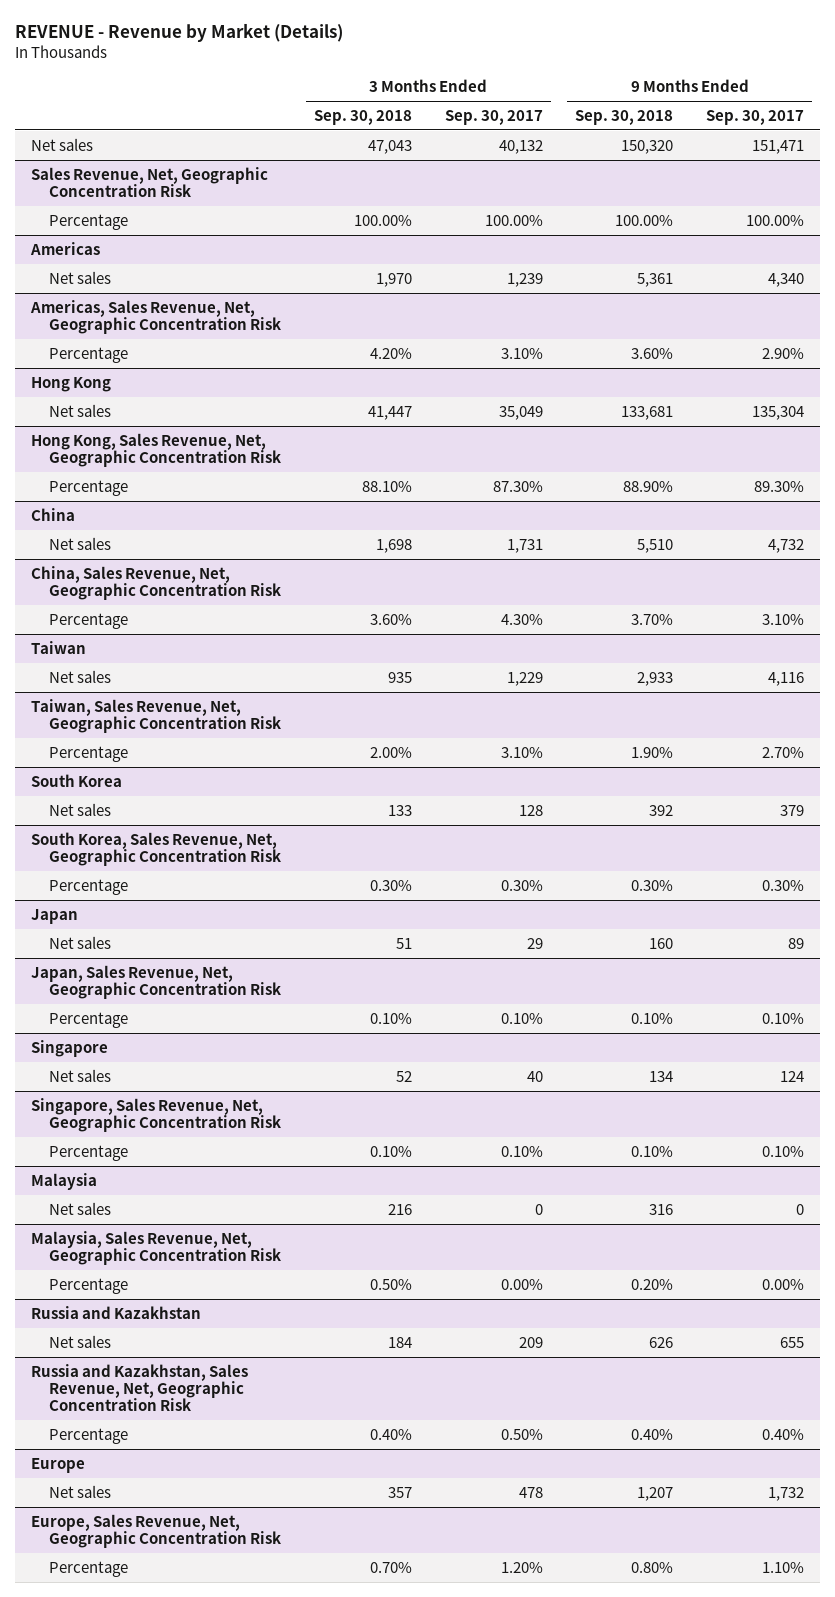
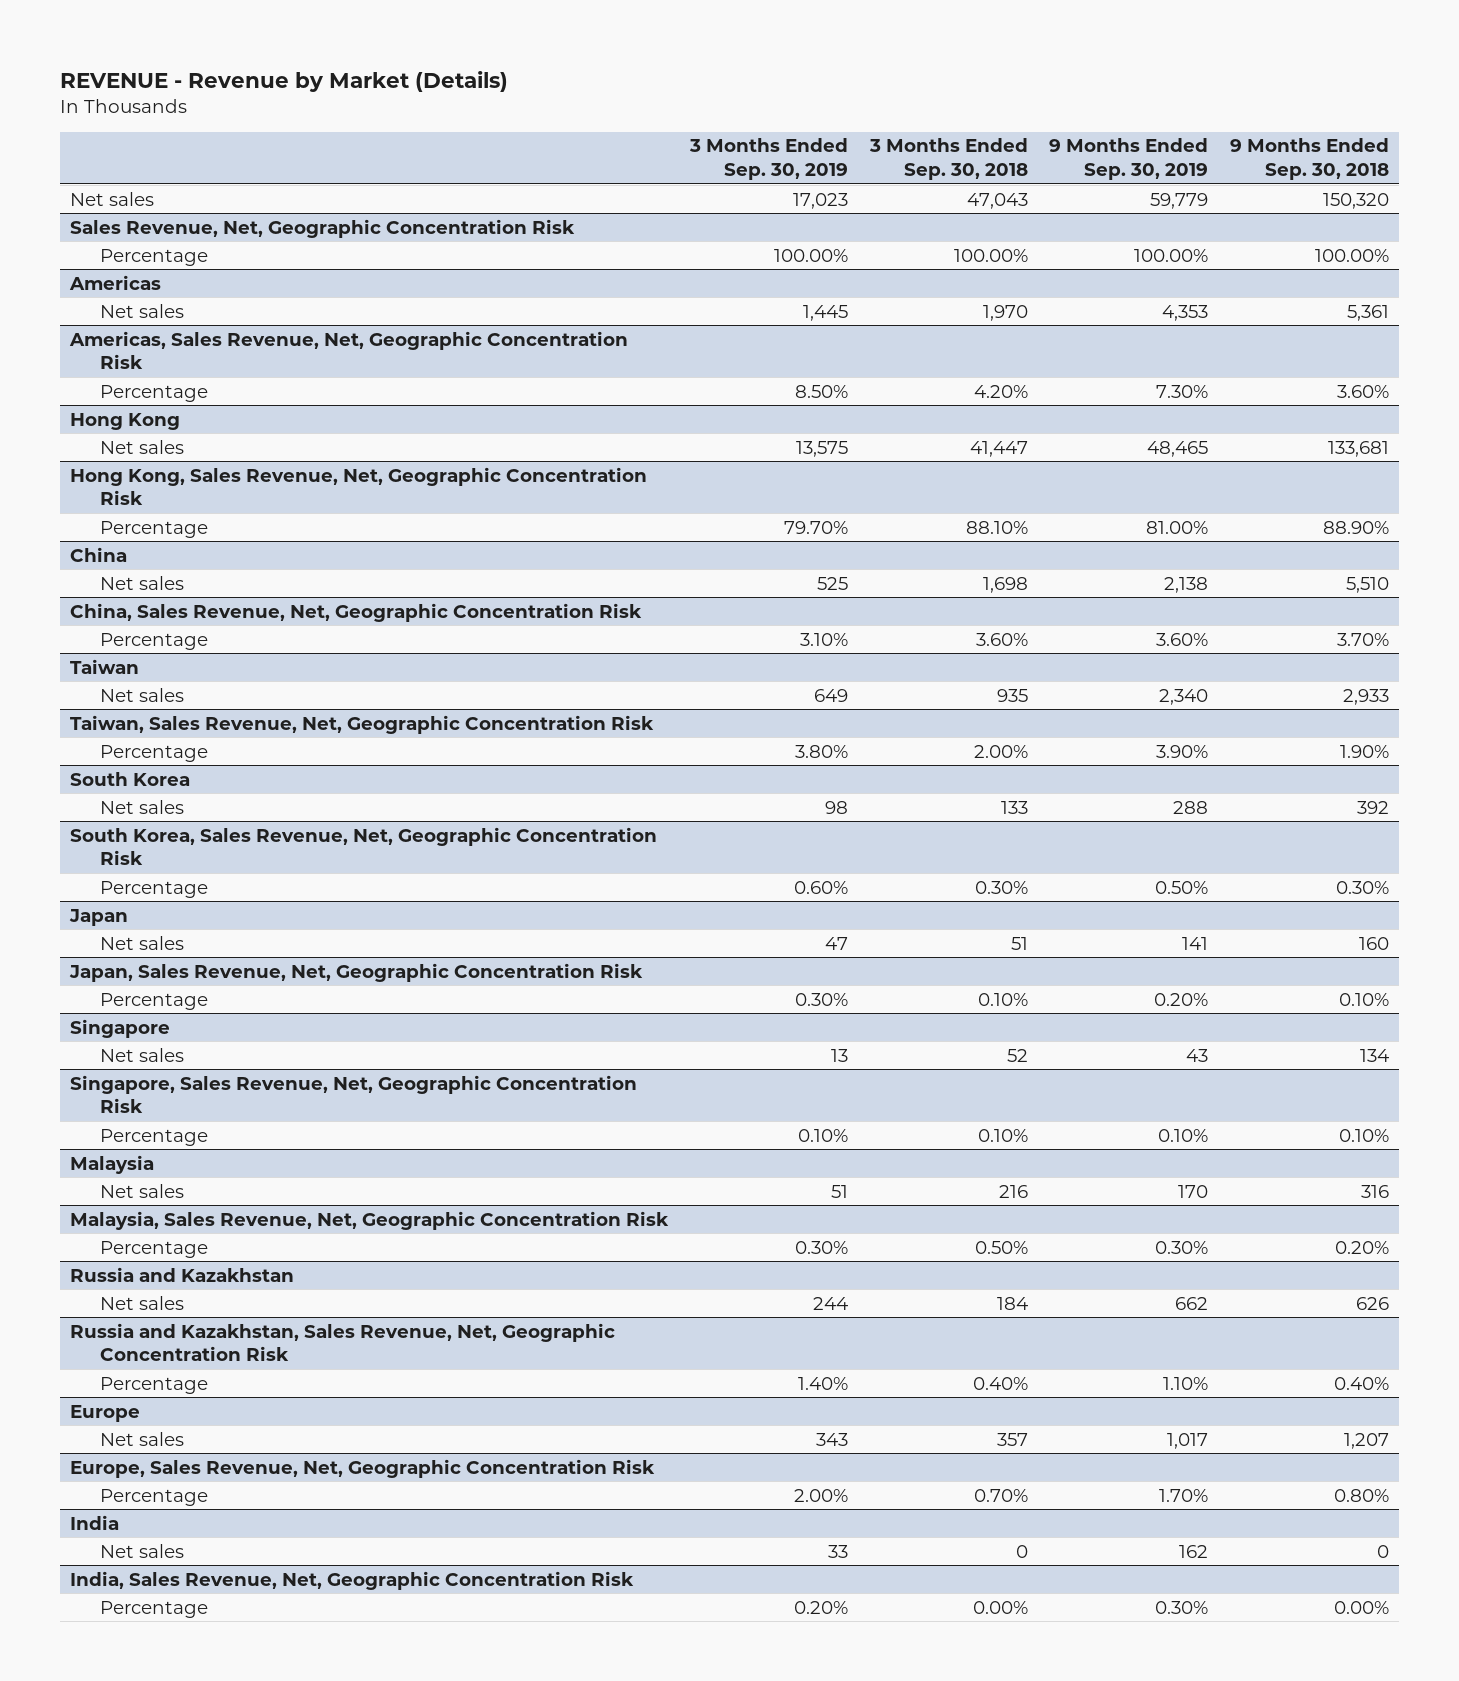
- | 3 Months Ended Sep. 30, 2018 | 3 Months Ended Sep. 30, 2017 | 9 Months Ended Sep. 30, 2018 | 9 Months Ended Sep. 30, 2017
+ | 3 Months Ended Sep. 30, 2019 | 3 Months Ended Sep. 30, 2018 | 9 Months Ended Sep. 30, 2019 | 9 Months Ended Sep. 30, 2018
+ India
+ Net sales | 33 | 0 | 162 | 0
+ India, Sales Revenue, Net, Geographic Concentration Risk
+ Percentage | 0.20% | 0.00% | 0.30% | 0.00%

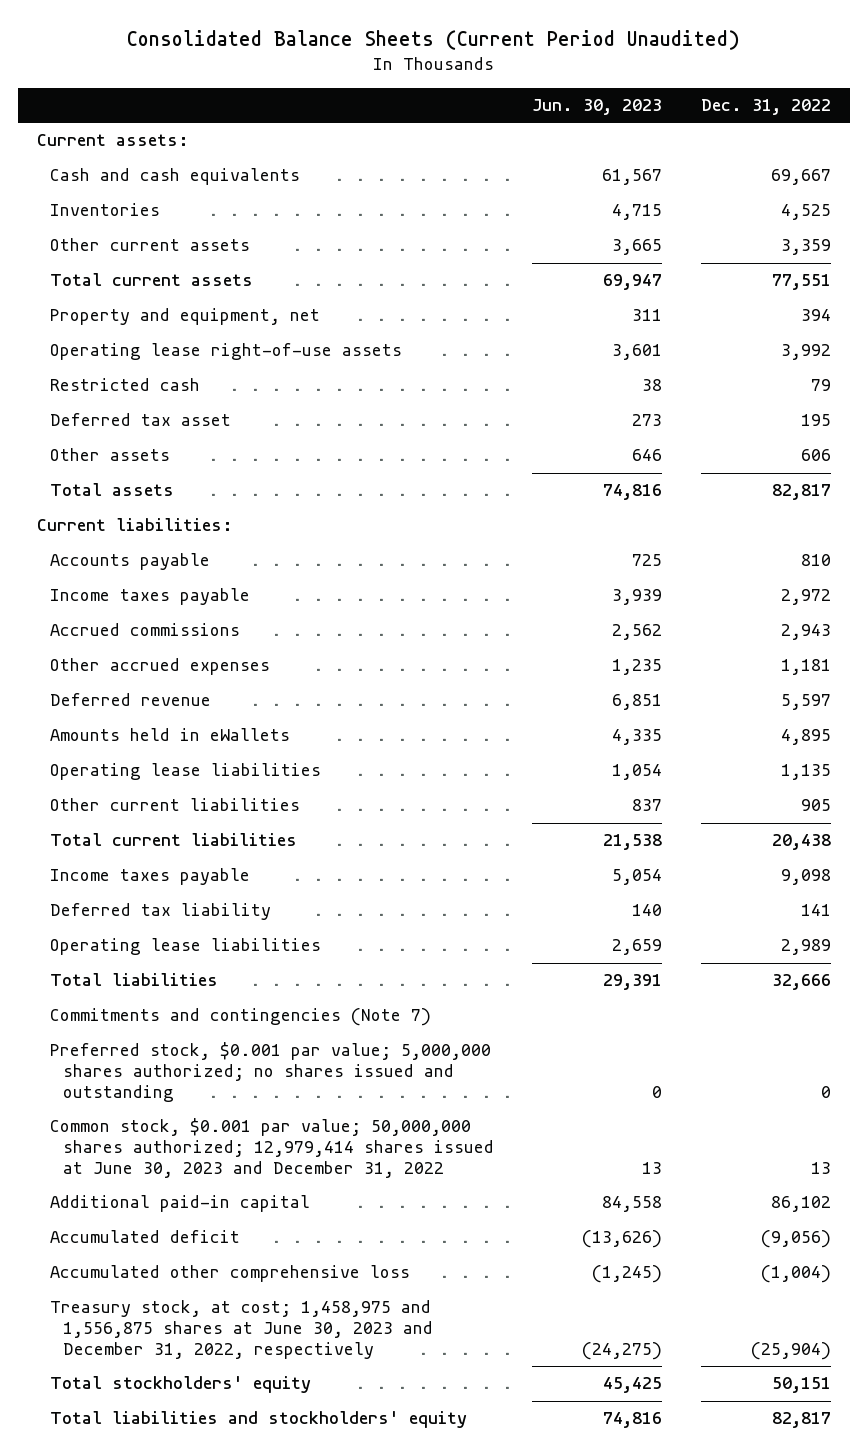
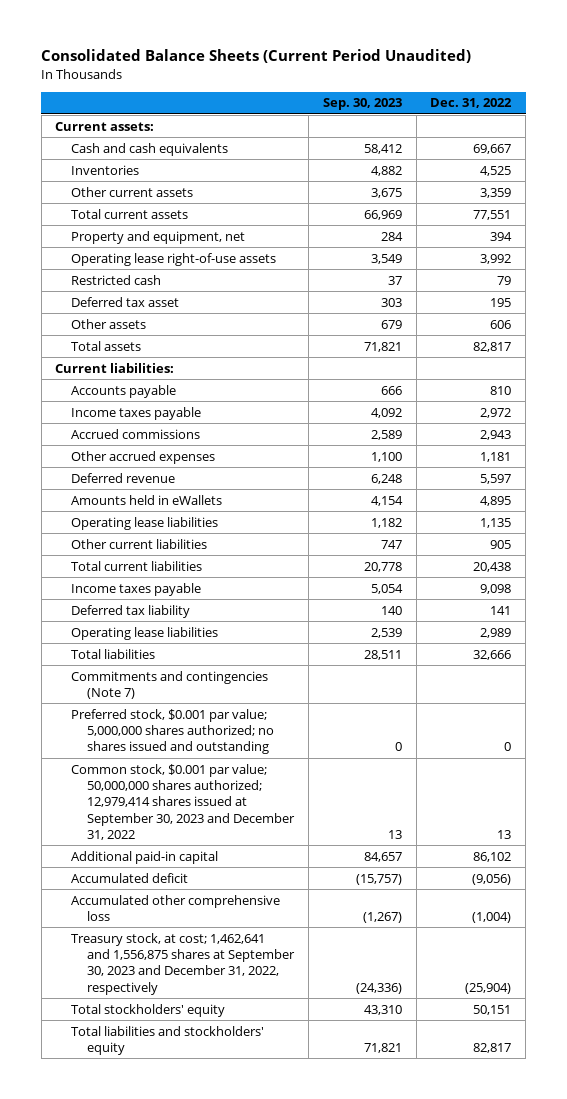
- | Jun. 30, 2023 | Dec. 31, 2022
+ | Sep. 30, 2023 | Dec. 31, 2022
- Common stock, $0.001 par value; 50,000,000 shares authorized; 12,979,414 shares issued at June 30, 2023 and December 31, 2022 | 13 | 13
+ Common stock, $0.001 par value; 50,000,000 shares authorized; 12,979,414 shares issued at September 30, 2023 and December 31, 2022 | 13 | 13
- Treasury stock, at cost; 1,458,975 and 1,556,875 shares at June 30, 2023 and December 31, 2022, respectively | (24,275) | (25,904)
+ Treasury stock, at cost; 1,462,641 and 1,556,875 shares at September 30, 2023 and December 31, 2022, respectively | (24,336) | (25,904)

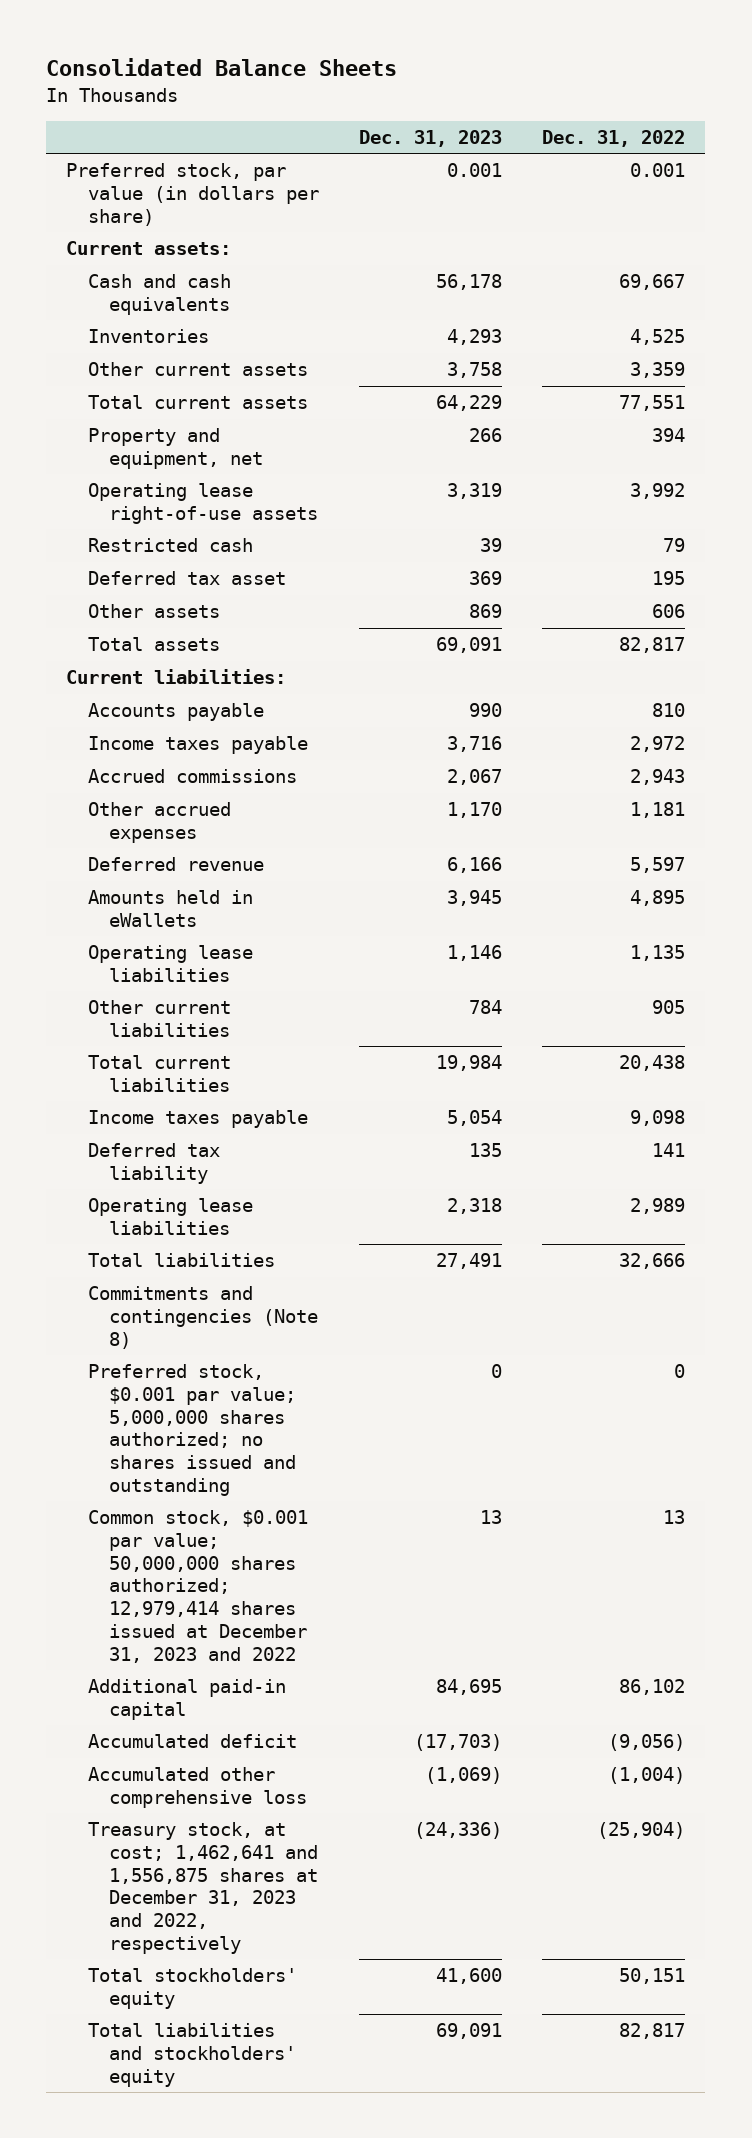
- Consolidated Balance Sheets (Current Period Unaudited)
+ Consolidated Balance Sheets
- | Sep. 30, 2023 | Dec. 31, 2022
+ | Dec. 31, 2023 | Dec. 31, 2022
+ Preferred stock, par value (in dollars per share) | 0.001 | 0.001
- Commitments and contingencies (Note 7)
+ Commitments and contingencies (Note 8)
- Common stock, $0.001 par value; 50,000,000 shares authorized; 12,979,414 shares issued at September 30, 2023 and December 31, 2022 | 13 | 13
+ Common stock, $0.001 par value; 50,000,000 shares authorized; 12,979,414 shares issued at December 31, 2023 and 2022 | 13 | 13
- Treasury stock, at cost; 1,462,641 and 1,556,875 shares at September 30, 2023 and December 31, 2022, respectively | (24,336) | (25,904)
+ Treasury stock, at cost; 1,462,641 and 1,556,875 shares at December 31, 2023 and 2022, respectively | (24,336) | (25,904)

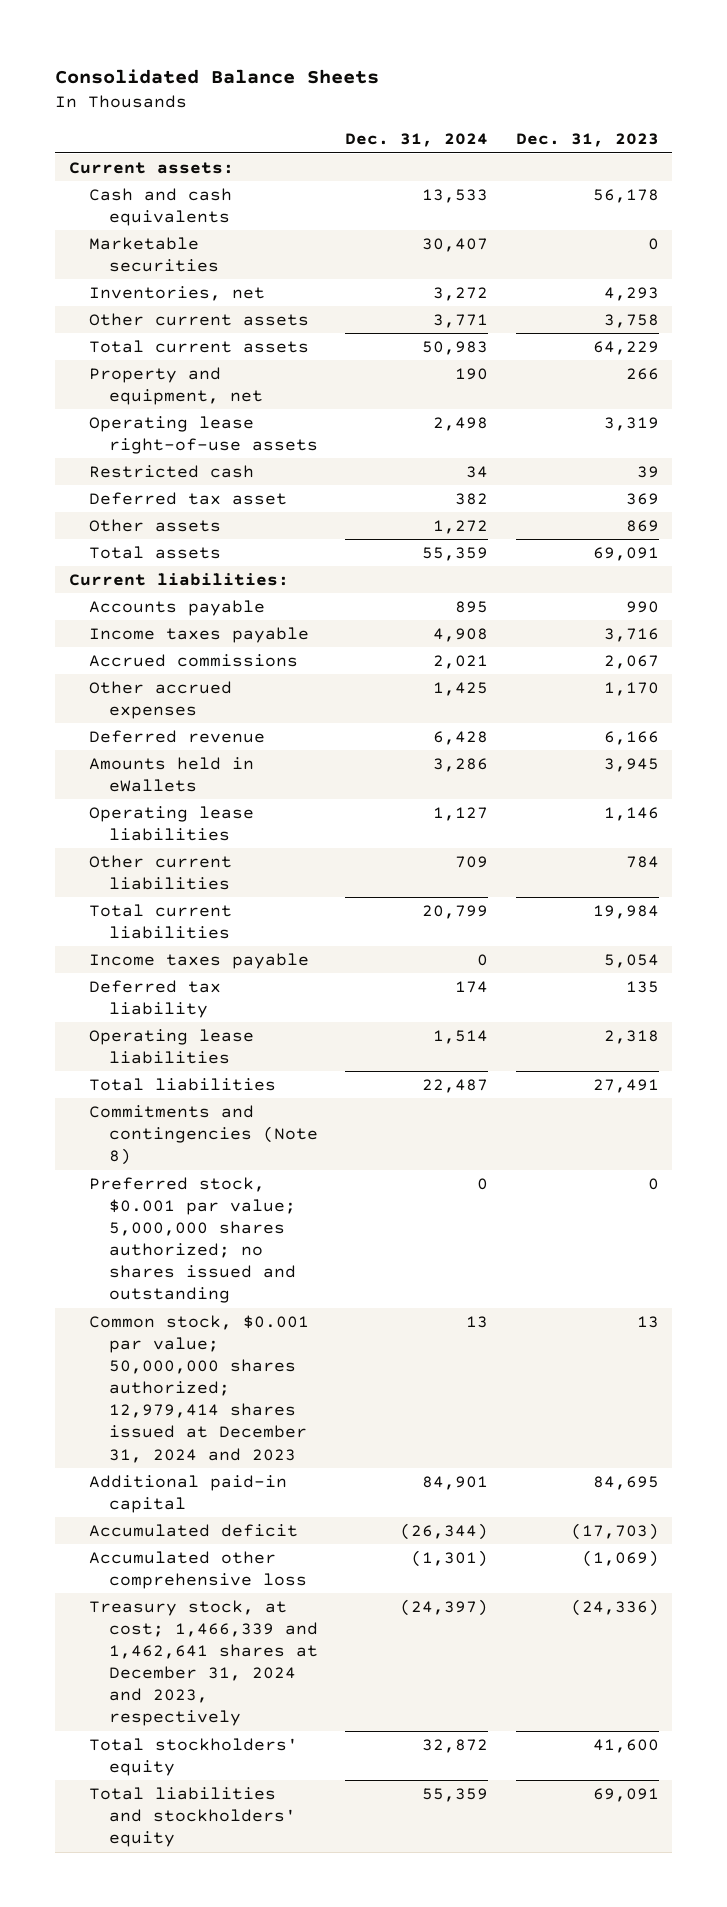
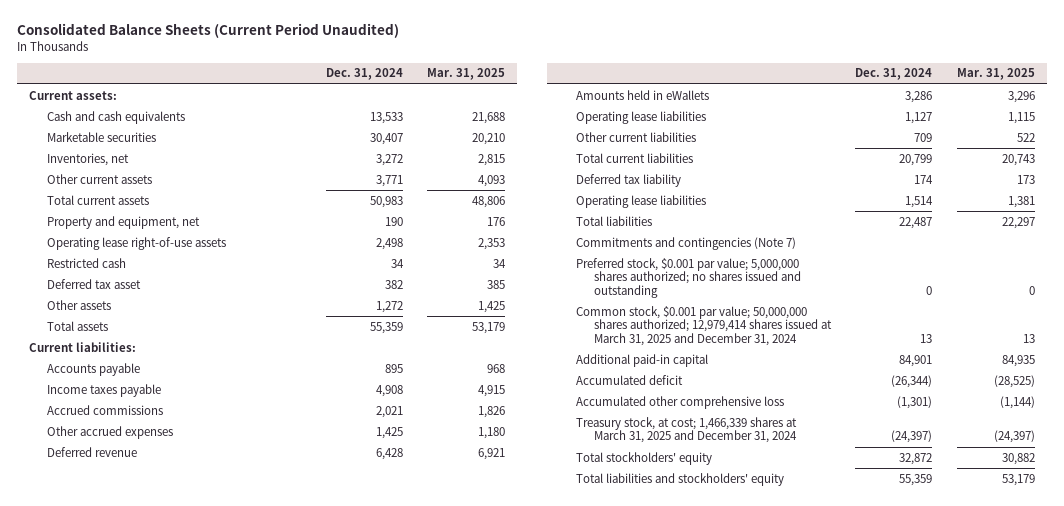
- Consolidated Balance Sheets
+ Consolidated Balance Sheets (Current Period Unaudited)
- | Dec. 31, 2024 | Dec. 31, 2023
+ | Dec. 31, 2024 | Mar. 31, 2025
- Income taxes payable | 0 | 5,054
- Commitments and contingencies (Note 8)
+ Commitments and contingencies (Note 7)
- Common stock, $0.001 par value; 50,000,000 shares authorized; 12,979,414 shares issued at December 31, 2024 and 2023 | 13 | 13
+ Common stock, $0.001 par value; 50,000,000 shares authorized; 12,979,414 shares issued at March 31, 2025 and December 31, 2024 | 13 | 13
- Treasury stock, at cost; 1,466,339 and 1,462,641 shares at December 31, 2024 and 2023, respectively | (24,397) | (24,336)
+ Treasury stock, at cost; 1,466,339 shares at March 31, 2025 and December 31, 2024 | (24,397) | (24,397)

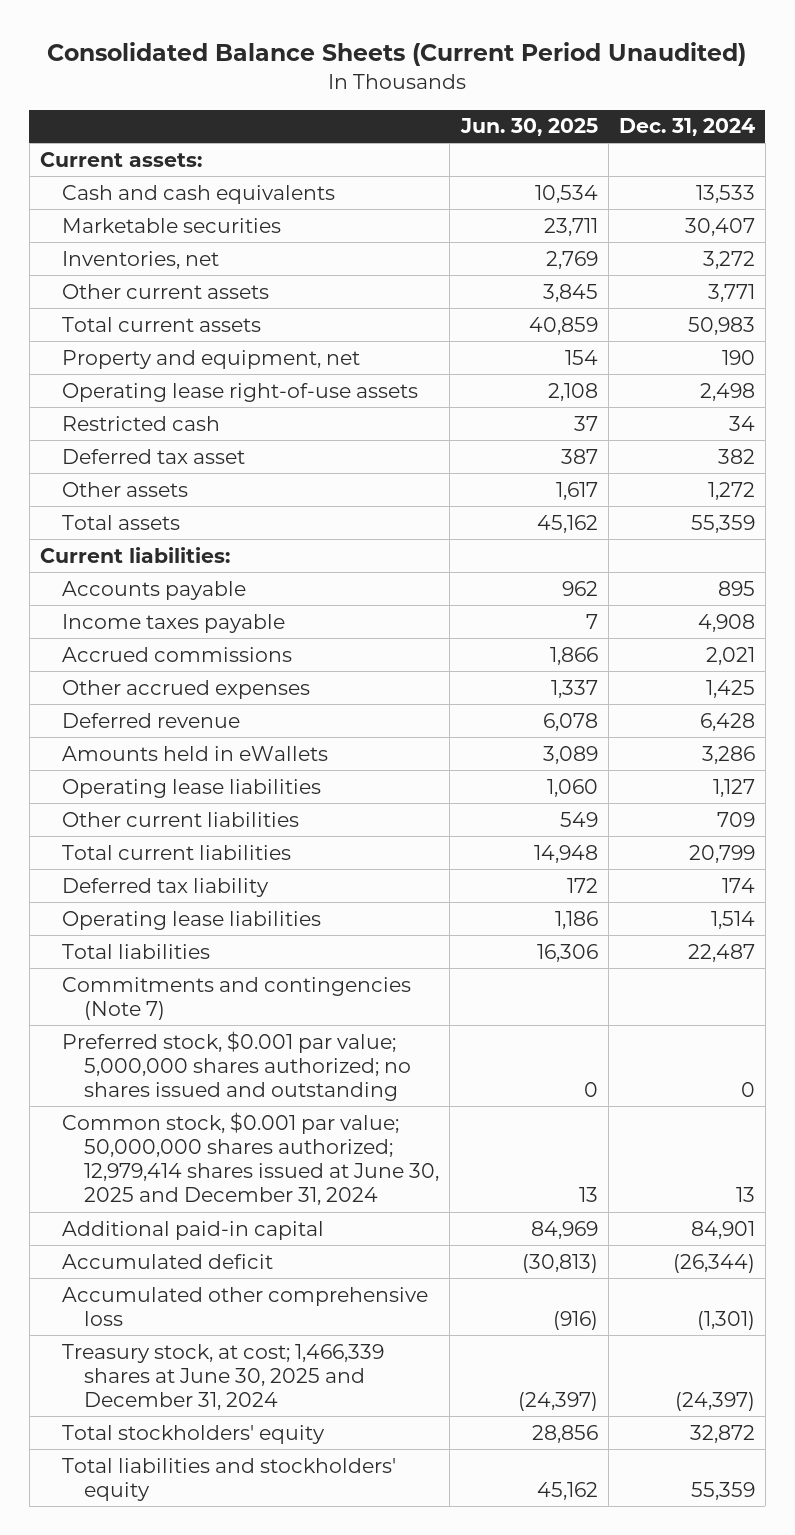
- | Dec. 31, 2024 | Mar. 31, 2025
+ | Jun. 30, 2025 | Dec. 31, 2024
- Common stock, $0.001 par value; 50,000,000 shares authorized; 12,979,414 shares issued at March 31, 2025 and December 31, 2024 | 13 | 13
+ Common stock, $0.001 par value; 50,000,000 shares authorized; 12,979,414 shares issued at June 30, 2025 and December 31, 2024 | 13 | 13
- Treasury stock, at cost; 1,466,339 shares at March 31, 2025 and December 31, 2024 | (24,397) | (24,397)
+ Treasury stock, at cost; 1,466,339 shares at June 30, 2025 and December 31, 2024 | (24,397) | (24,397)

